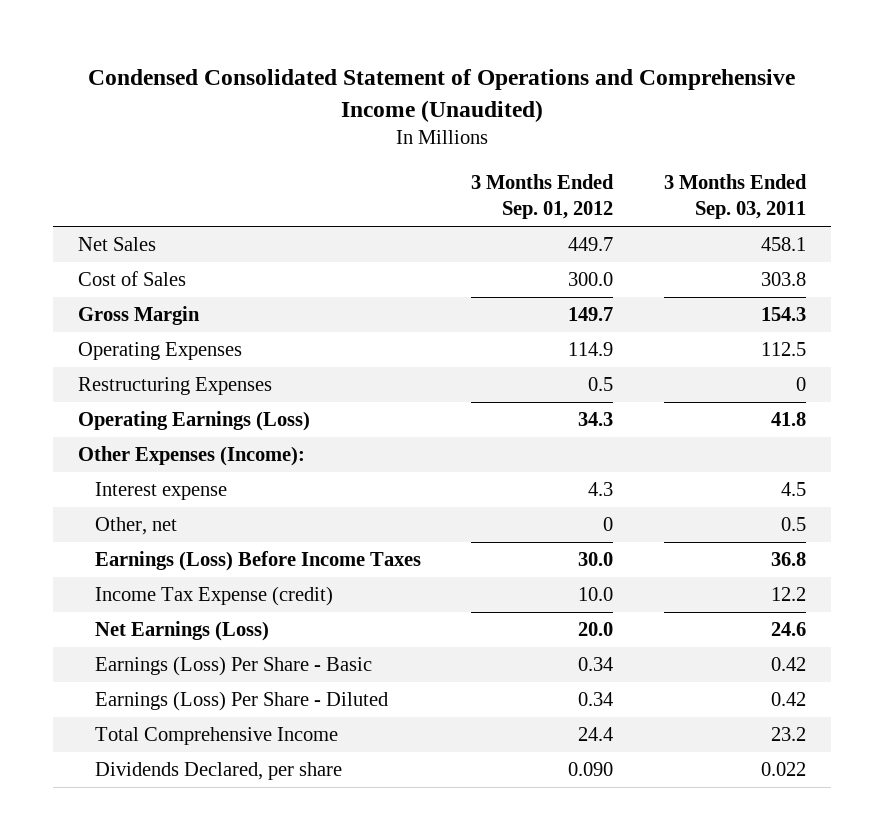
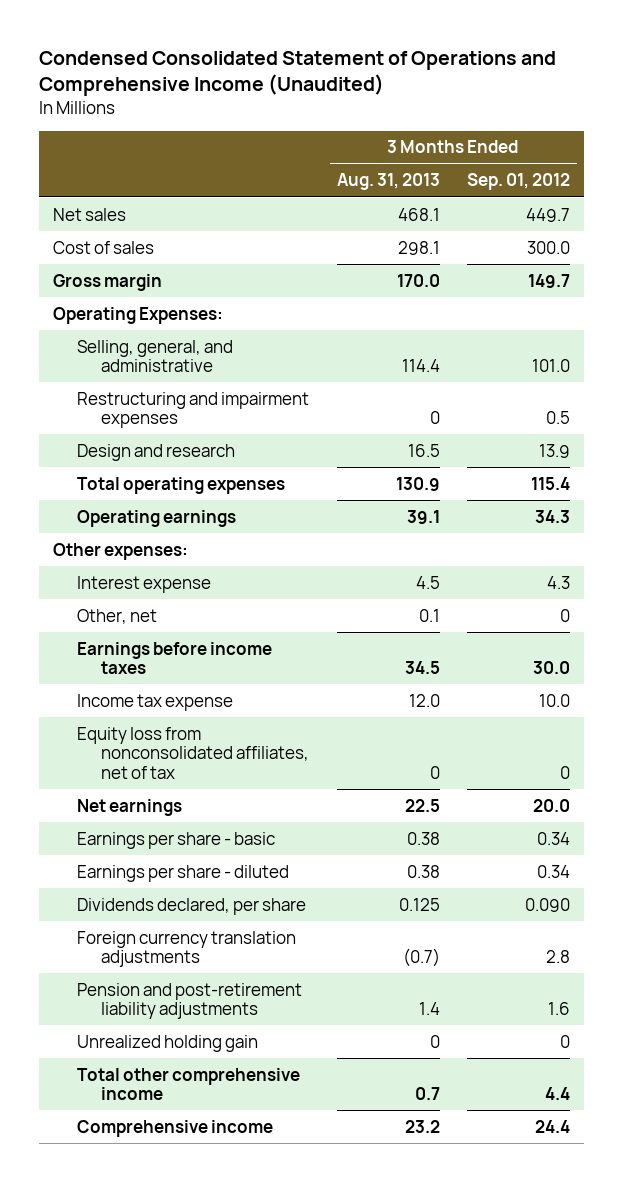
- | 3 Months Ended Sep. 01, 2012 | 3 Months Ended Sep. 03, 2011
+ | 3 Months Ended Aug. 31, 2013 | 3 Months Ended Sep. 01, 2012
- Net Sales | 449.7 | 458.1
- Cost of Sales | 300.0 | 303.8
- Gross Margin | 149.7 | 154.3
- Operating Expenses | 114.9 | 112.5
- Restructuring Expenses | 0.5 | 0
- Operating Earnings (Loss) | 34.3 | 41.8
- Other Expenses (Income):
+ Net sales | 468.1 | 449.7
+ Cost of sales | 298.1 | 300.0
+ Gross margin | 170.0 | 149.7
+ Operating Expenses:
+ Selling, general, and administrative | 114.4 | 101.0
+ Restructuring and impairment expenses | 0 | 0.5
+ Design and research | 16.5 | 13.9
+ Total operating expenses | 130.9 | 115.4
+ Operating earnings | 39.1 | 34.3
+ Other expenses:
- Earnings (Loss) Before Income Taxes | 30.0 | 36.8
- Income Tax Expense (credit) | 10.0 | 12.2
- Net Earnings (Loss) | 20.0 | 24.6
- Earnings (Loss) Per Share - Basic | 0.34 | 0.42
- Earnings (Loss) Per Share - Diluted | 0.34 | 0.42
- Total Comprehensive Income | 24.4 | 23.2
- Dividends Declared, per share | 0.090 | 0.022
+ Earnings before income taxes | 34.5 | 30.0
+ Income tax expense | 12.0 | 10.0
+ Equity loss from nonconsolidated affiliates, net of tax | 0 | 0
+ Net earnings | 22.5 | 20.0
+ Earnings per share - basic | 0.38 | 0.34
+ Earnings per share - diluted | 0.38 | 0.34
+ Dividends declared, per share | 0.125 | 0.090
+ Foreign currency translation adjustments | (0.7) | 2.8
+ Pension and post-retirement liability adjustments | 1.4 | 1.6
+ Unrealized holding gain | 0 | 0
+ Total other comprehensive income | 0.7 | 4.4
+ Comprehensive income | 23.2 | 24.4

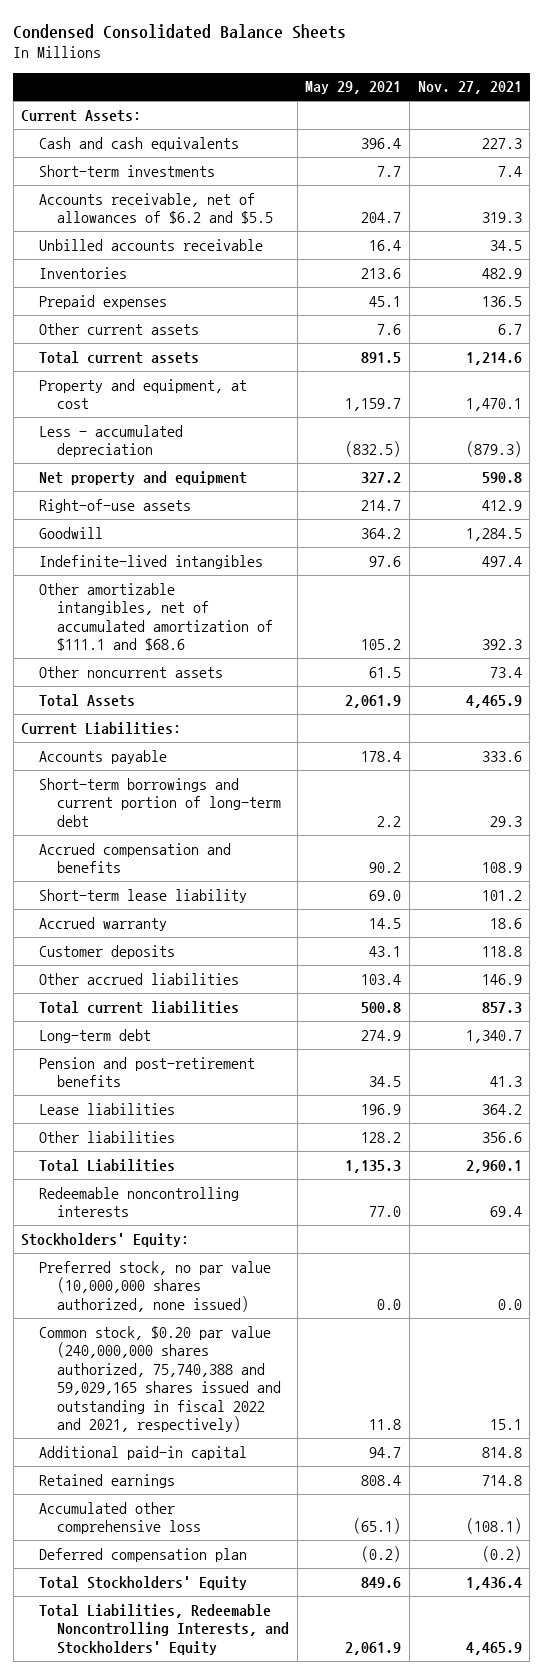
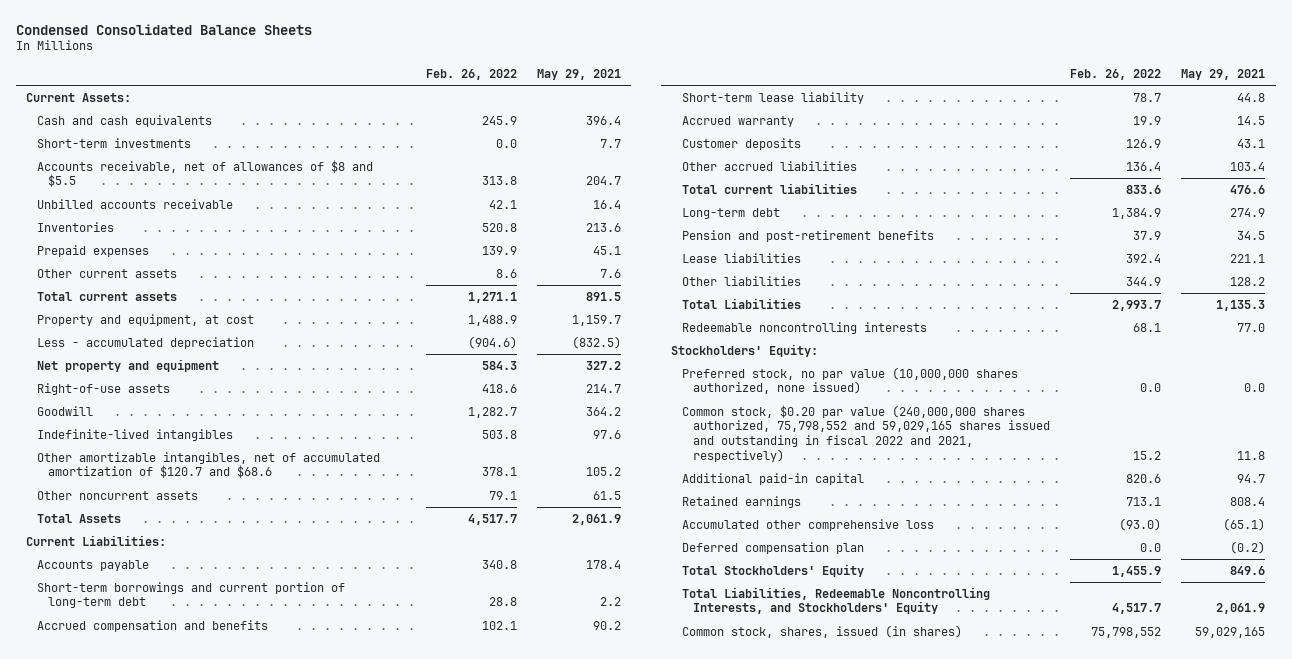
- | May 29, 2021 | Nov. 27, 2021
+ | Feb. 26, 2022 | May 29, 2021
- Accounts receivable, net of allowances of $6.2 and $5.5 | 204.7 | 319.3
+ Accounts receivable, net of allowances of $8 and $5.5 | 313.8 | 204.7
- Other amortizable intangibles, net of accumulated amortization of $111.1 and $68.6 | 105.2 | 392.3
+ Other amortizable intangibles, net of accumulated amortization of $120.7 and $68.6 | 378.1 | 105.2
- Short-term lease liability | 69.0 | 101.2
+ Short-term lease liability | 78.7 | 44.8
- Total current liabilities | 500.8 | 857.3
+ Total current liabilities | 833.6 | 476.6
- Lease liabilities | 196.9 | 364.2
+ Lease liabilities | 392.4 | 221.1
- Common stock, $0.20 par value (240,000,000 shares authorized, 75,740,388 and 59,029,165 shares issued and outstanding in fiscal 2022 and 2021, respectively) | 11.8 | 15.1
+ Common stock, $0.20 par value (240,000,000 shares authorized, 75,798,552 and 59,029,165 shares issued and outstanding in fiscal 2022 and 2021, respectively) | 15.2 | 11.8
+ Common stock, shares, issued (in shares) | 75,798,552 | 59,029,165

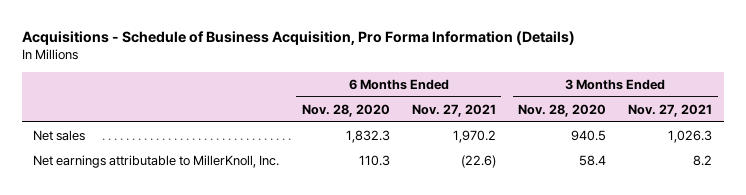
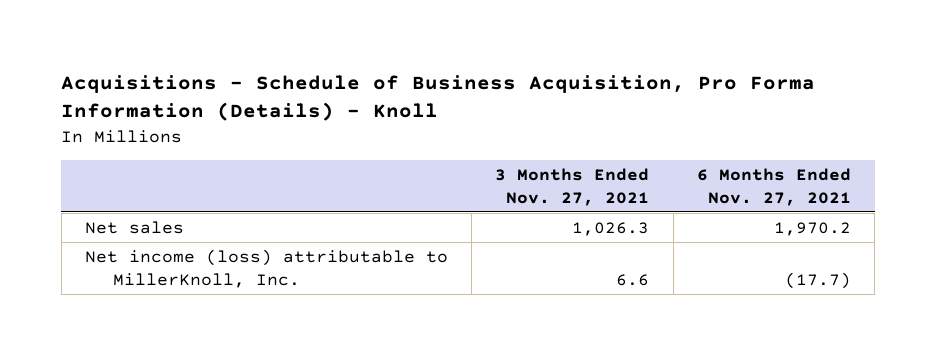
- Acquisitions - Schedule of Business Acquisition, Pro Forma Information (Details)
+ Acquisitions - Schedule of Business Acquisition, Pro Forma Information (Details) - Knoll
- | 6 Months Ended Nov. 28, 2020 | 6 Months Ended Nov. 27, 2021 | 3 Months Ended Nov. 28, 2020 | 3 Months Ended Nov. 27, 2021
+ | 3 Months Ended Nov. 27, 2021 | 6 Months Ended Nov. 27, 2021
- Net earnings attributable to MillerKnoll, Inc. | 110.3 | (22.6) | 58.4 | 8.2
+ Net income (loss) attributable to MillerKnoll, Inc. | 6.6 | (17.7)

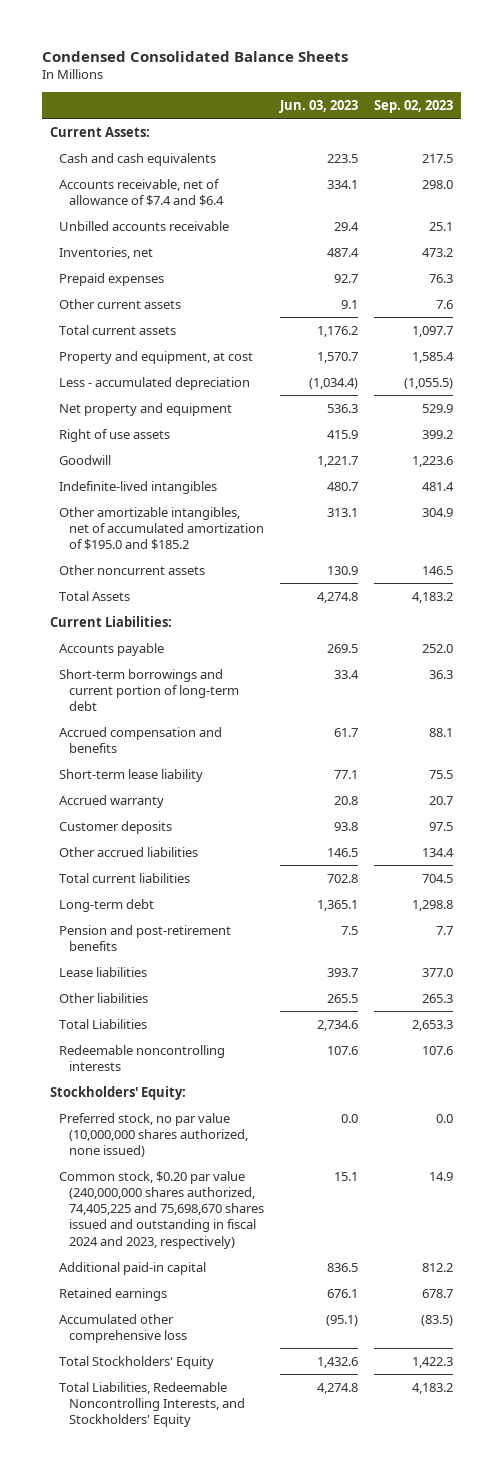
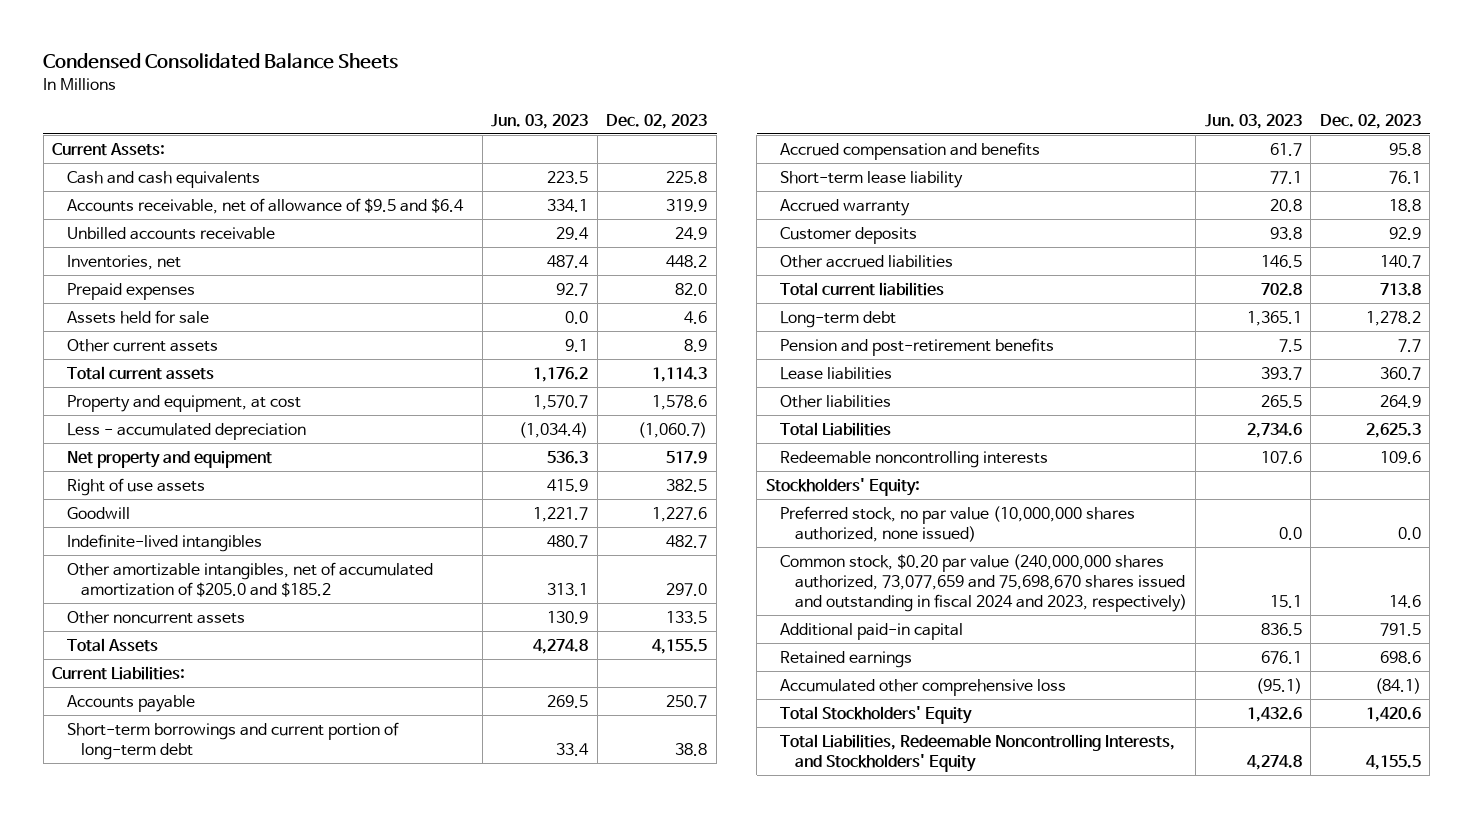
- | Jun. 03, 2023 | Sep. 02, 2023
+ | Jun. 03, 2023 | Dec. 02, 2023
- Accounts receivable, net of allowance of $7.4 and $6.4 | 334.1 | 298.0
+ Accounts receivable, net of allowance of $9.5 and $6.4 | 334.1 | 319.9
+ Assets held for sale | 0.0 | 4.6
- Other amortizable intangibles, net of accumulated amortization of $195.0 and $185.2 | 313.1 | 304.9
+ Other amortizable intangibles, net of accumulated amortization of $205.0 and $185.2 | 313.1 | 297.0
- Common stock, $0.20 par value (240,000,000 shares authorized, 74,405,225 and 75,698,670 shares issued and outstanding in fiscal 2024 and 2023, respectively) | 15.1 | 14.9
+ Common stock, $0.20 par value (240,000,000 shares authorized, 73,077,659 and 75,698,670 shares issued and outstanding in fiscal 2024 and 2023, respectively) | 15.1 | 14.6

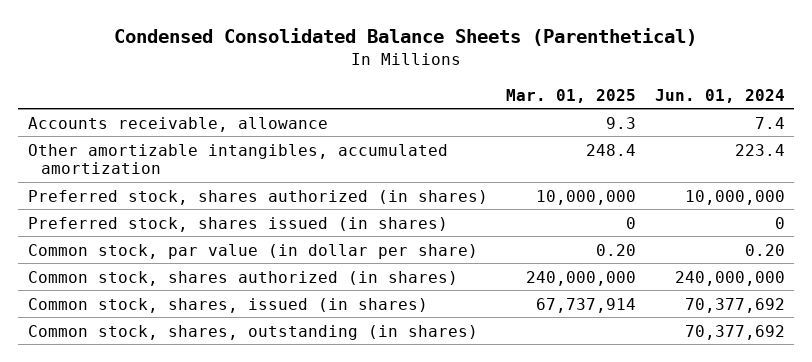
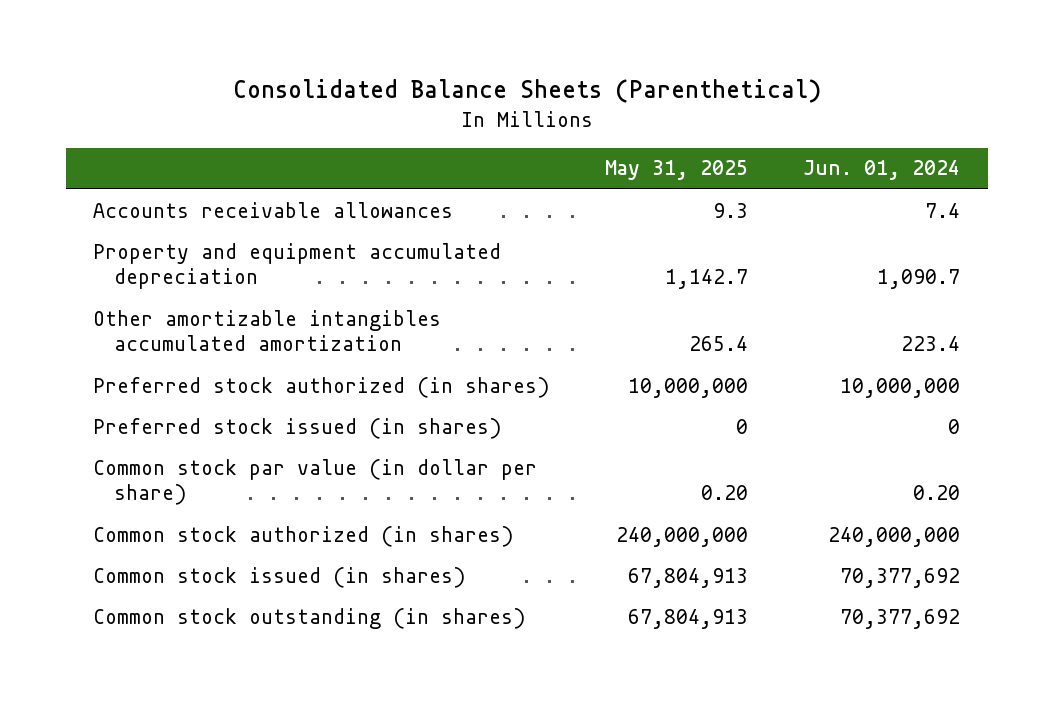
- Condensed Consolidated Balance Sheets (Parenthetical)
+ Consolidated Balance Sheets (Parenthetical)
- | Mar. 01, 2025 | Jun. 01, 2024
+ | May 31, 2025 | Jun. 01, 2024
- Accounts receivable, allowance | 9.3 | 7.4
- Other amortizable intangibles, accumulated amortization | 248.4 | 223.4
- Preferred stock, shares authorized (in shares) | 10,000,000 | 10,000,000
- Preferred stock, shares issued (in shares) | 0 | 0
- Common stock, par value (in dollar per share) | 0.20 | 0.20
- Common stock, shares authorized (in shares) | 240,000,000 | 240,000,000
- Common stock, shares, issued (in shares) | 67,737,914 | 70,377,692
- Common stock, shares, outstanding (in shares) | | 70,377,692
+ Accounts receivable allowances | 9.3 | 7.4
+ Property and equipment accumulated depreciation | 1,142.7 | 1,090.7
+ Other amortizable intangibles accumulated amortization | 265.4 | 223.4
+ Preferred stock authorized (in shares) | 10,000,000 | 10,000,000
+ Preferred stock issued (in shares) | 0 | 0
+ Common stock par value (in dollar per share) | 0.20 | 0.20
+ Common stock authorized (in shares) | 240,000,000 | 240,000,000
+ Common stock issued (in shares) | 67,804,913 | 70,377,692
+ Common stock outstanding (in shares) | 67,804,913 | 70,377,692

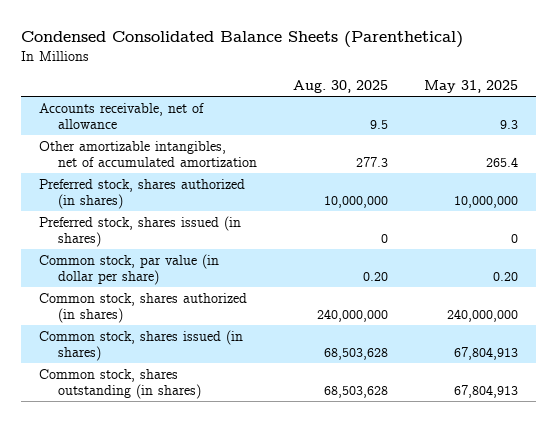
- Consolidated Balance Sheets (Parenthetical)
+ Condensed Consolidated Balance Sheets (Parenthetical)
- | May 31, 2025 | Jun. 01, 2024
+ | Aug. 30, 2025 | May 31, 2025
- Accounts receivable allowances | 9.3 | 7.4
- Property and equipment accumulated depreciation | 1,142.7 | 1,090.7
- Other amortizable intangibles accumulated amortization | 265.4 | 223.4
- Preferred stock authorized (in shares) | 10,000,000 | 10,000,000
- Preferred stock issued (in shares) | 0 | 0
- Common stock par value (in dollar per share) | 0.20 | 0.20
- Common stock authorized (in shares) | 240,000,000 | 240,000,000
- Common stock issued (in shares) | 67,804,913 | 70,377,692
- Common stock outstanding (in shares) | 67,804,913 | 70,377,692
+ Accounts receivable, net of allowance | 9.5 | 9.3
+ Other amortizable intangibles, net of accumulated amortization | 277.3 | 265.4
+ Preferred stock, shares authorized (in shares) | 10,000,000 | 10,000,000
+ Preferred stock, shares issued (in shares) | 0 | 0
+ Common stock, par value (in dollar per share) | 0.20 | 0.20
+ Common stock, shares authorized (in shares) | 240,000,000 | 240,000,000
+ Common stock, shares issued (in shares) | 68,503,628 | 67,804,913
+ Common stock, shares outstanding (in shares) | 68,503,628 | 67,804,913

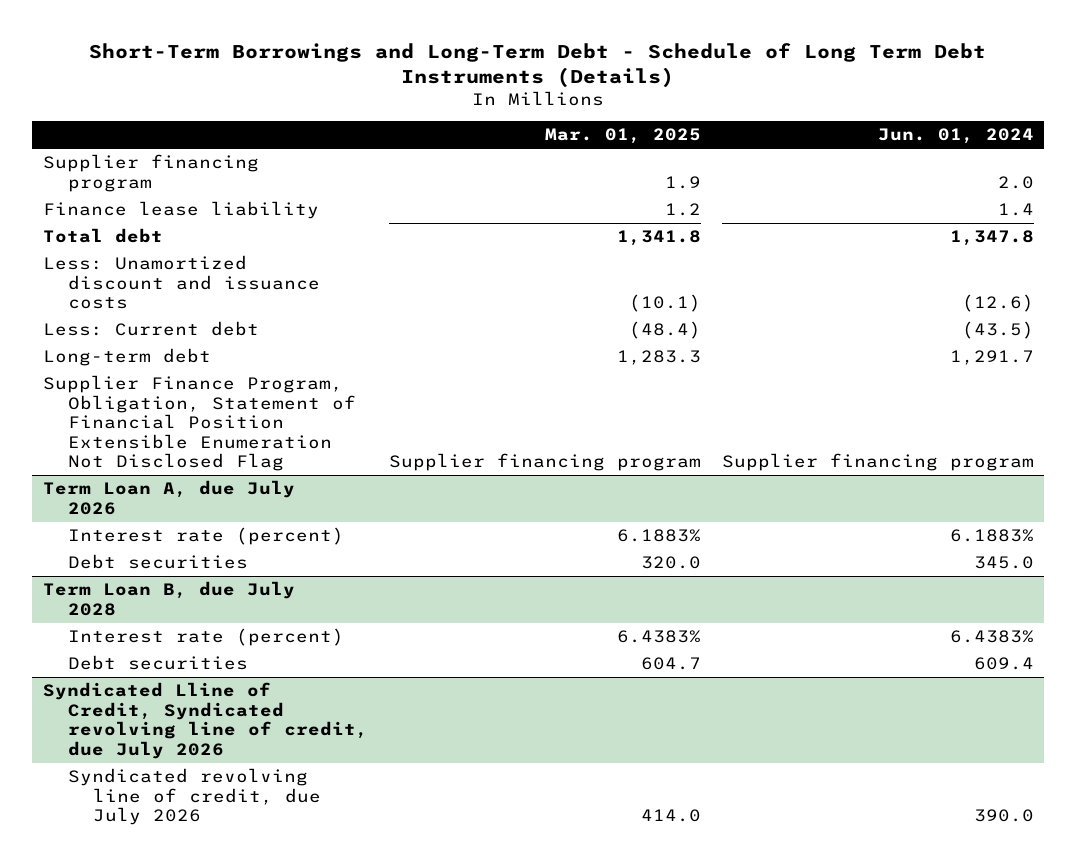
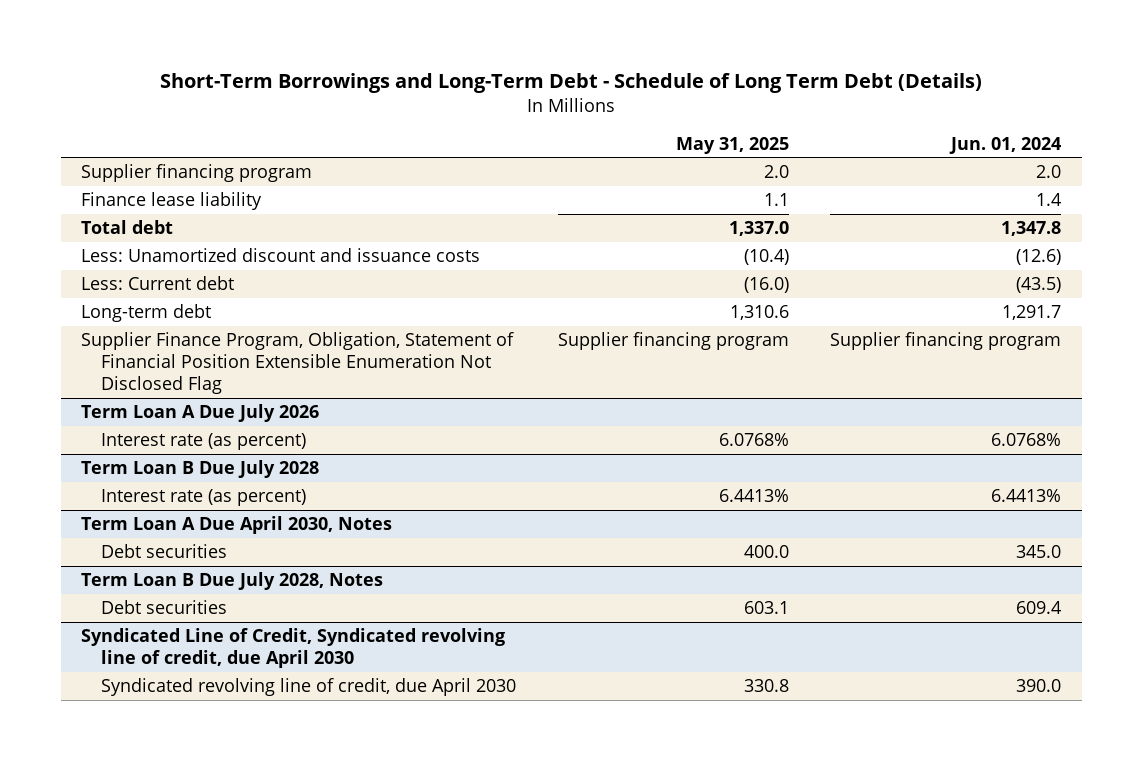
- Short-Term Borrowings and Long-Term Debt - Schedule of Long Term Debt Instruments (Details)
+ Short-Term Borrowings and Long-Term Debt - Schedule of Long Term Debt (Details)
- | Mar. 01, 2025 | Jun. 01, 2024
+ | May 31, 2025 | Jun. 01, 2024
- Term Loan A, due July 2026
- Interest rate (percent) | 6.1883% | 6.1883%
+ Term Loan A Due July 2026
+ Interest rate (as percent) | 6.0768% | 6.0768%
+ Term Loan B Due July 2028
+ Interest rate (as percent) | 6.4413% | 6.4413%
+ Term Loan A Due April 2030, Notes
- Term Loan B, due July 2028
- Interest rate (percent) | 6.4383% | 6.4383%
+ Term Loan B Due July 2028, Notes
- Syndicated Lline of Credit, Syndicated revolving line of credit, due July 2026
- Syndicated revolving line of credit, due July 2026 | 414.0 | 390.0
+ Syndicated Line of Credit, Syndicated revolving line of credit, due April 2030
+ Syndicated revolving line of credit, due April 2030 | 330.8 | 390.0

